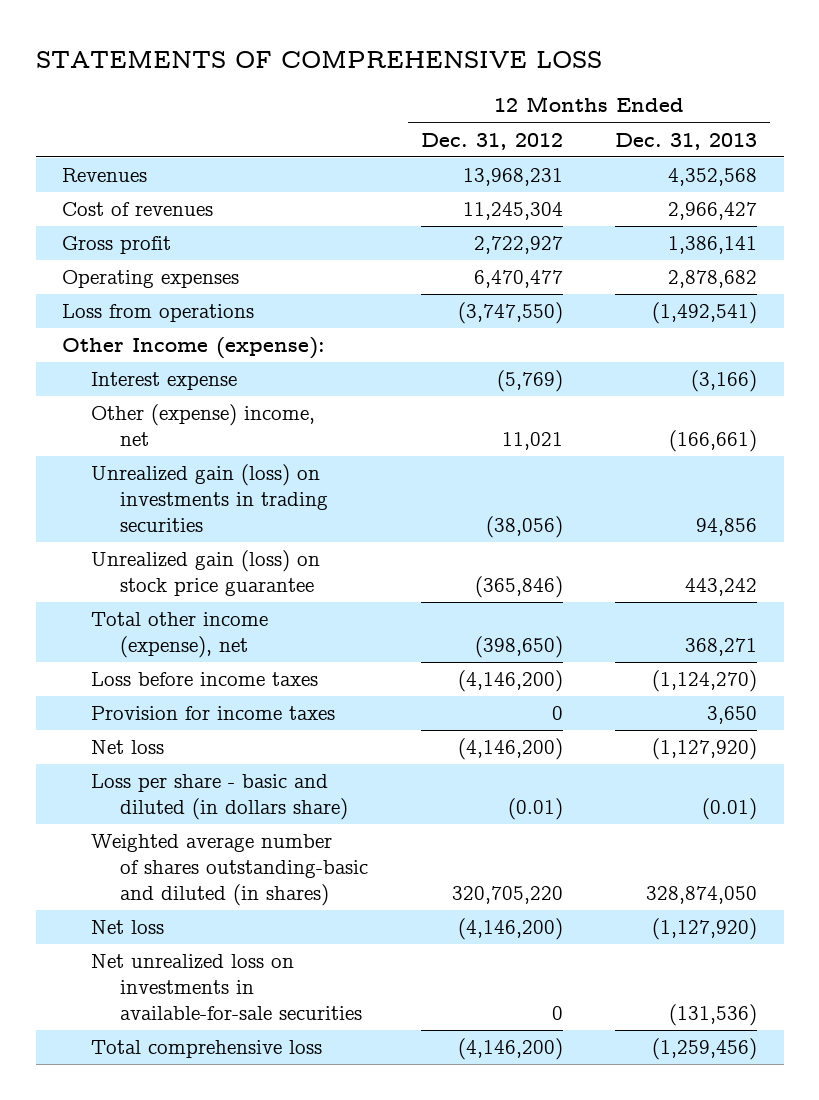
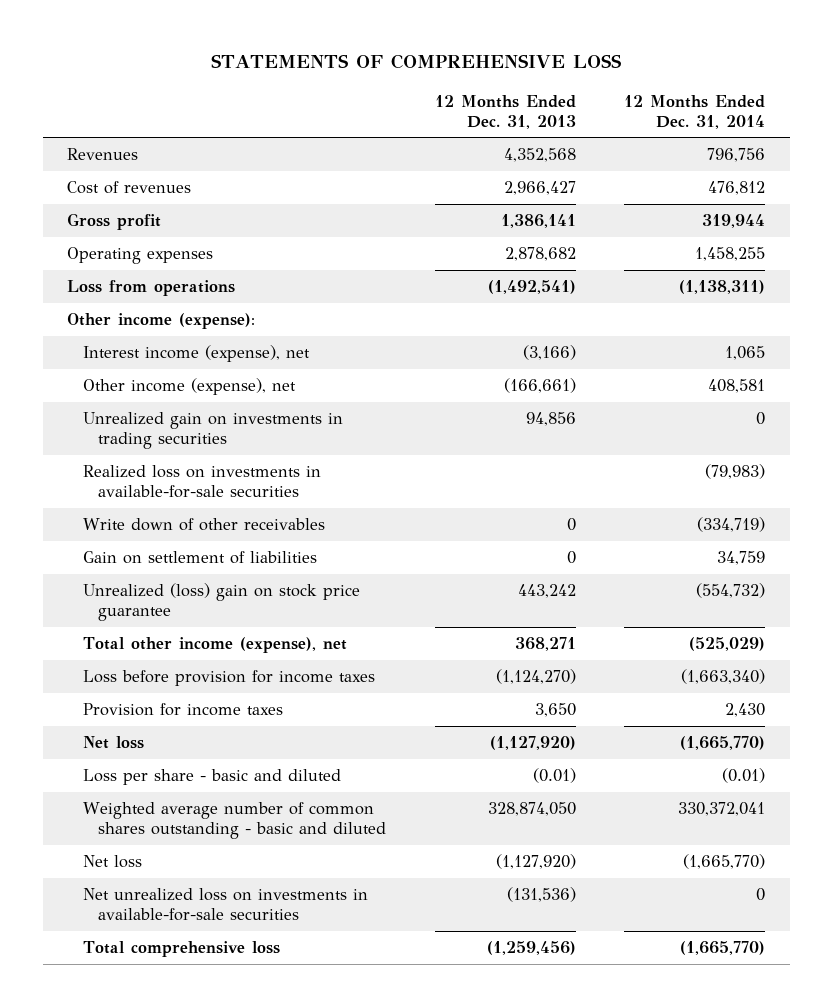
- | 12 Months Ended Dec. 31, 2012 | 12 Months Ended Dec. 31, 2013
+ | 12 Months Ended Dec. 31, 2013 | 12 Months Ended Dec. 31, 2014
- Other Income (expense):
- Interest expense | (5,769) | (3,166)
- Other (expense) income, net | 11,021 | (166,661)
- Unrealized gain (loss) on investments in trading securities | (38,056) | 94,856
- Unrealized gain (loss) on stock price guarantee | (365,846) | 443,242
+ Other income (expense):
+ Interest income (expense), net | (3,166) | 1,065
+ Other income (expense), net | (166,661) | 408,581
+ Unrealized gain on investments in trading securities | 94,856 | 0
+ Realized loss on investments in available-for-sale securities | | (79,983)
+ Write down of other receivables | 0 | (334,719)
+ Gain on settlement of liabilities | 0 | 34,759
+ Unrealized (loss) gain on stock price guarantee | 443,242 | (554,732)
- Loss before income taxes | (4,146,200) | (1,124,270)
+ Loss before provision for income taxes | (1,124,270) | (1,663,340)
- Loss per share - basic and diluted (in dollars share) | (0.01) | (0.01)
- Weighted average number of shares outstanding-basic and diluted (in shares) | 320,705,220 | 328,874,050
+ Loss per share - basic and diluted | (0.01) | (0.01)
+ Weighted average number of common shares outstanding - basic and diluted | 328,874,050 | 330,372,041

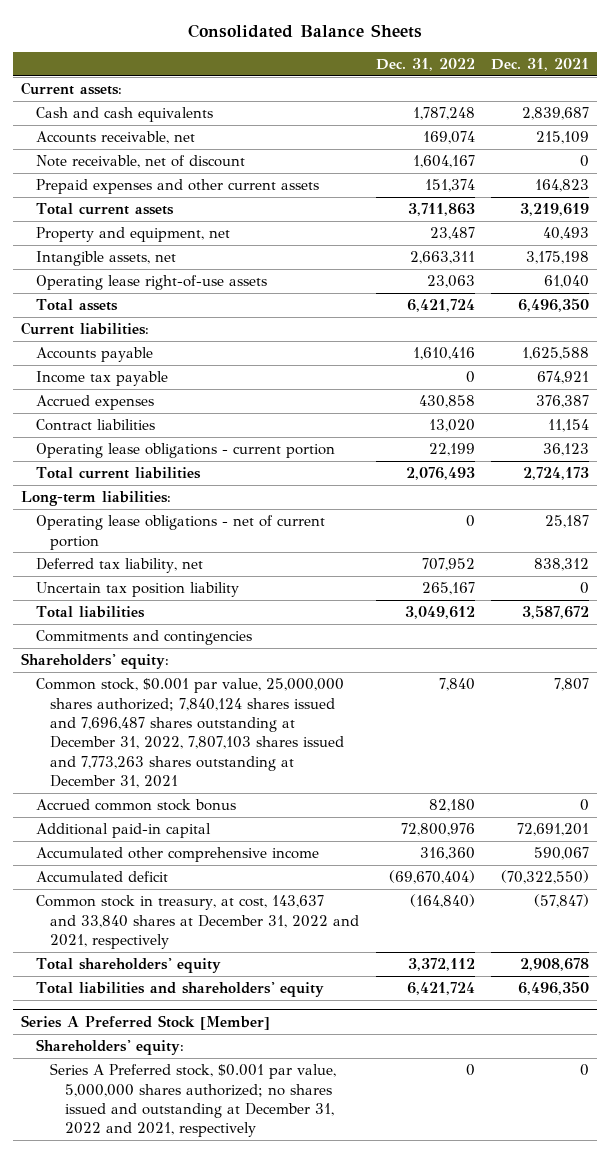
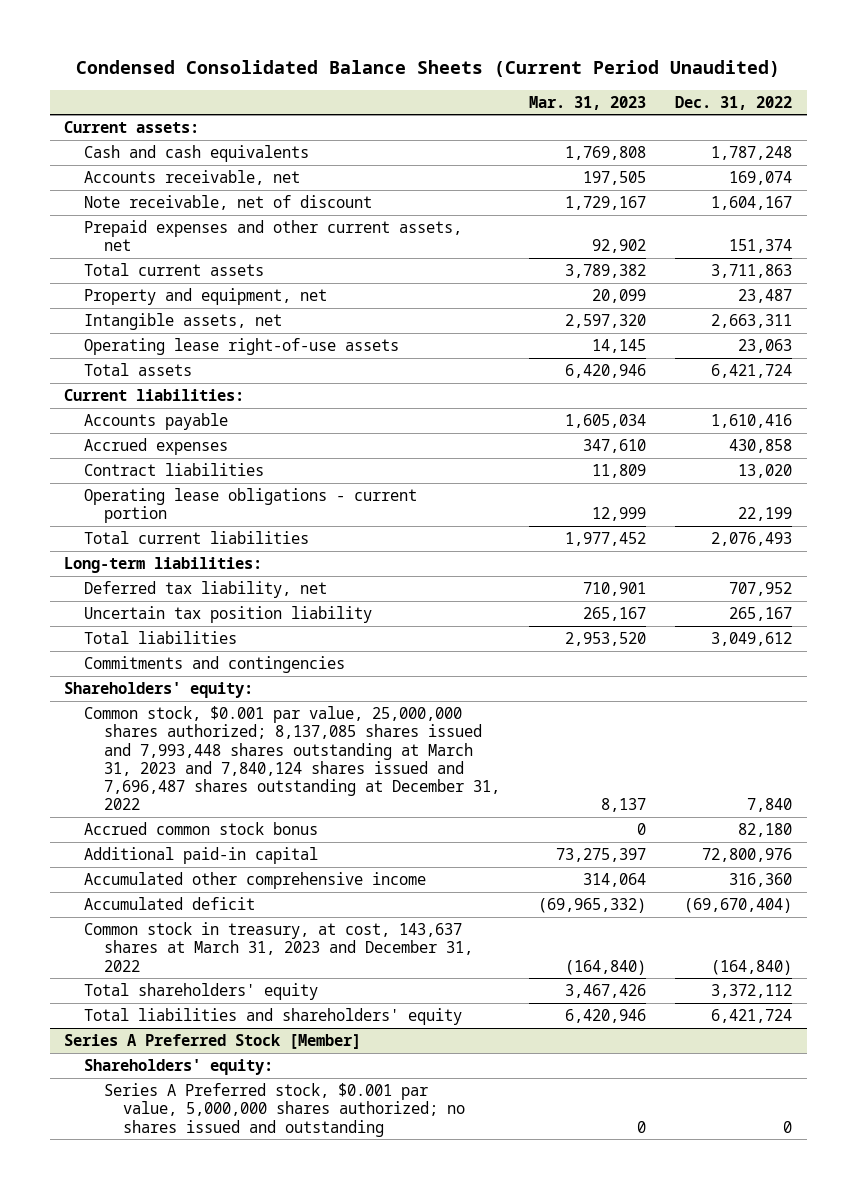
- Consolidated Balance Sheets
+ Condensed Consolidated Balance Sheets (Current Period Unaudited)
- | Dec. 31, 2022 | Dec. 31, 2021
+ | Mar. 31, 2023 | Dec. 31, 2022
- Prepaid expenses and other current assets | 151,374 | 164,823
+ Prepaid expenses and other current assets, net | 92,902 | 151,374
- Income tax payable | 0 | 674,921
- Operating lease obligations - net of current portion | 0 | 25,187
- Common stock, $0.001 par value, 25,000,000 shares authorized; 7,840,124 shares issued and 7,696,487 shares outstanding at December 31, 2022, 7,807,103 shares issued and 7,773,263 shares outstanding at December 31, 2021 | 7,840 | 7,807
+ Common stock, $0.001 par value, 25,000,000 shares authorized; 8,137,085 shares issued and 7,993,448 shares outstanding at March 31, 2023 and 7,840,124 shares issued and 7,696,487 shares outstanding at December 31, 2022 | 8,137 | 7,840
- Common stock in treasury, at cost, 143,637 and 33,840 shares at December 31, 2022 and 2021, respectively | (164,840) | (57,847)
+ Common stock in treasury, at cost, 143,637 shares at March 31, 2023 and December 31, 2022 | (164,840) | (164,840)
@ Series A Preferred Stock [Member]
- Series A Preferred stock, $0.001 par value, 5,000,000 shares authorized; no shares issued and outstanding at December 31, 2022 and 2021, respectively | 0 | 0
+ Series A Preferred stock, $0.001 par value, 5,000,000 shares authorized; no shares issued and outstanding | 0 | 0

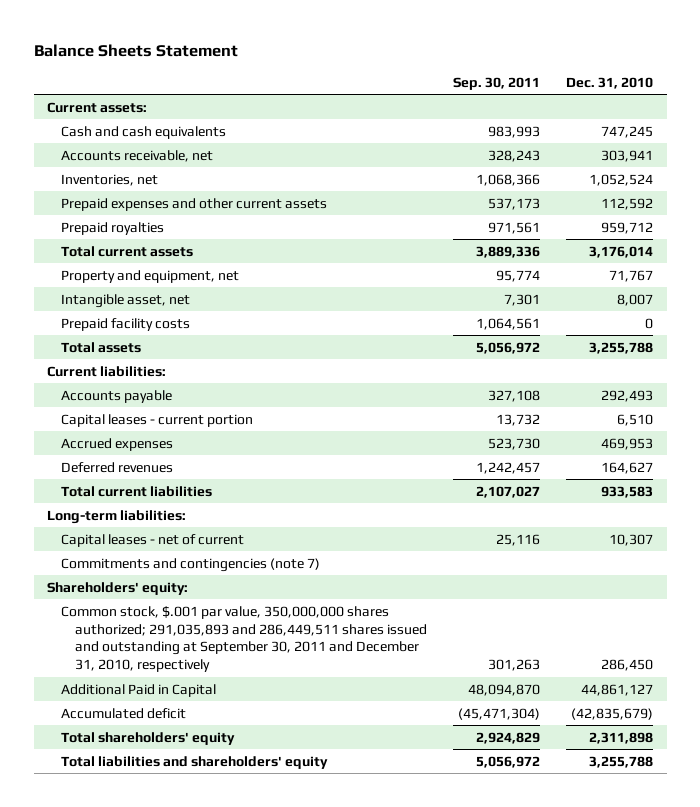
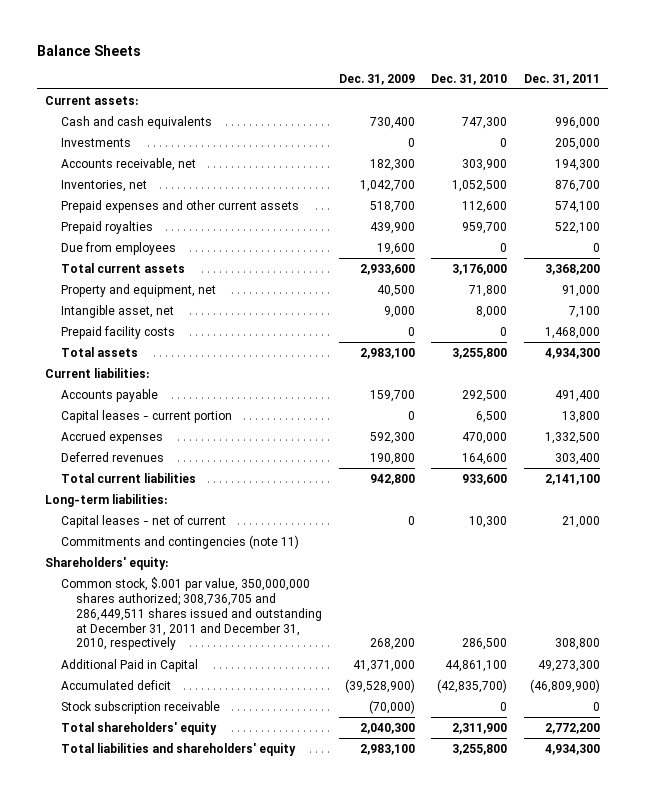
- Balance Sheets Statement
+ Balance Sheets
- | Sep. 30, 2011 | Dec. 31, 2010
+ | Dec. 31, 2009 | Dec. 31, 2010 | Dec. 31, 2011
- Cash and cash equivalents | 983,993 | 747,245
- Accounts receivable, net | 328,243 | 303,941
- Inventories, net | 1,068,366 | 1,052,524
- Prepaid expenses and other current assets | 537,173 | 112,592
- Prepaid royalties | 971,561 | 959,712
- Total current assets | 3,889,336 | 3,176,014
- Property and equipment, net | 95,774 | 71,767
- Intangible asset, net | 7,301 | 8,007
+ Cash and cash equivalents | 730,400 | 747,300 | 996,000
+ Investments | 0 | 0 | 205,000
+ Accounts receivable, net | 182,300 | 303,900 | 194,300
+ Inventories, net | 1,042,700 | 1,052,500 | 876,700
+ Prepaid expenses and other current assets | 518,700 | 112,600 | 574,100
+ Prepaid royalties | 439,900 | 959,700 | 522,100
+ Due from employees | 19,600 | 0 | 0
+ Total current assets | 2,933,600 | 3,176,000 | 3,368,200
+ Property and equipment, net | 40,500 | 71,800 | 91,000
+ Intangible asset, net | 9,000 | 8,000 | 7,100
- Total assets | 5,056,972 | 3,255,788
+ Total assets | 2,983,100 | 3,255,800 | 4,934,300
- Accounts payable | 327,108 | 292,493
- Capital leases - current portion | 13,732 | 6,510
- Accrued expenses | 523,730 | 469,953
- Deferred revenues | 1,242,457 | 164,627
- Total current liabilities | 2,107,027 | 933,583
+ Accounts payable | 159,700 | 292,500 | 491,400
+ Capital leases - current portion | 0 | 6,500 | 13,800
+ Accrued expenses | 592,300 | 470,000 | 1,332,500
+ Deferred revenues | 190,800 | 164,600 | 303,400
+ Total current liabilities | 942,800 | 933,600 | 2,141,100
- Capital leases - net of current | 25,116 | 10,307
- Commitments and contingencies (note 7)
+ Capital leases - net of current | 0 | 10,300 | 21,000
+ Commitments and contingencies (note 11)
- Common stock, $.001 par value, 350,000,000 shares authorized; 291,035,893 and 286,449,511 shares issued and outstanding at September 30, 2011 and December 31, 2010, respectively | 301,263 | 286,450
- Additional Paid in Capital | 48,094,870 | 44,861,127
- Accumulated deficit | (45,471,304) | (42,835,679)
- Total shareholders' equity | 2,924,829 | 2,311,898
- Total liabilities and shareholders' equity | 5,056,972 | 3,255,788
+ Common stock, $.001 par value, 350,000,000 shares authorized; 308,736,705 and 286,449,511 shares issued and outstanding at December 31, 2011 and December 31, 2010, respectively | 268,200 | 286,500 | 308,800
+ Additional Paid in Capital | 41,371,000 | 44,861,100 | 49,273,300
+ Accumulated deficit | (39,528,900) | (42,835,700) | (46,809,900)
+ Stock subscription receivable | (70,000) | 0 | 0
+ Total shareholders' equity | 2,040,300 | 2,311,900 | 2,772,200
+ Total liabilities and shareholders' equity | 2,983,100 | 3,255,800 | 4,934,300

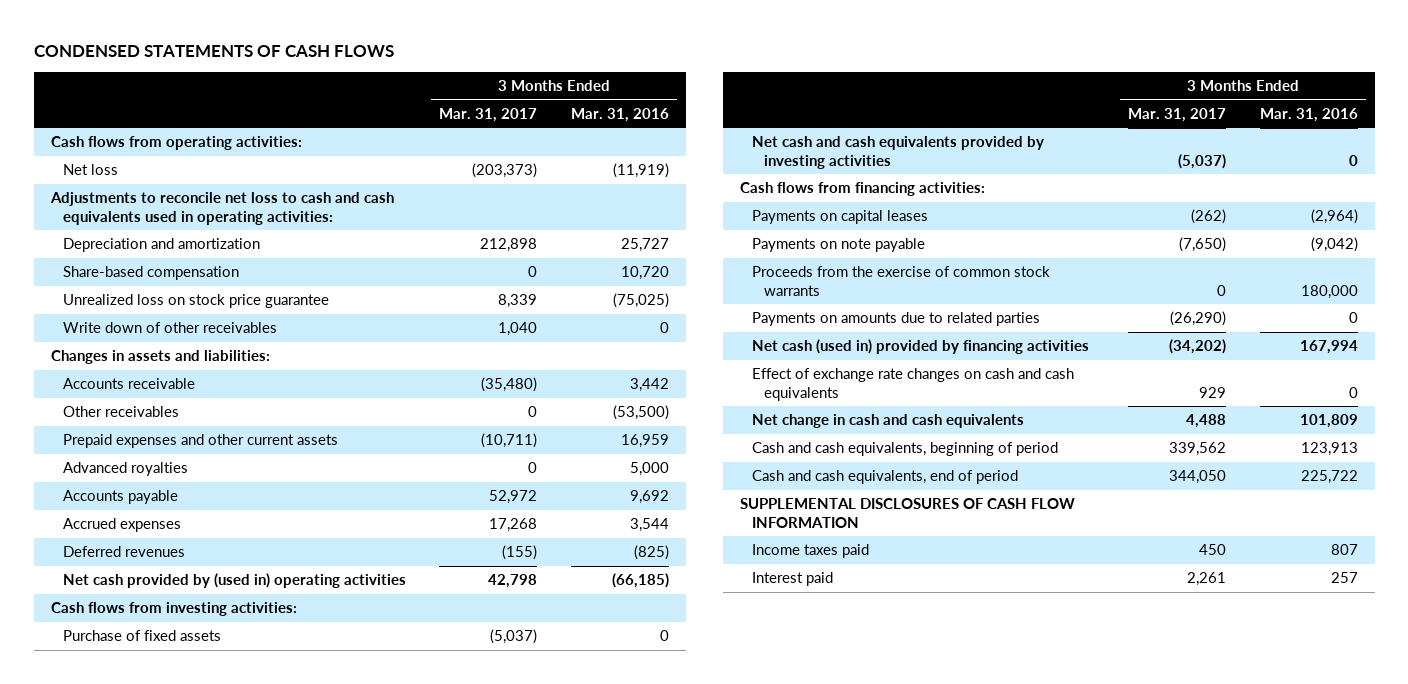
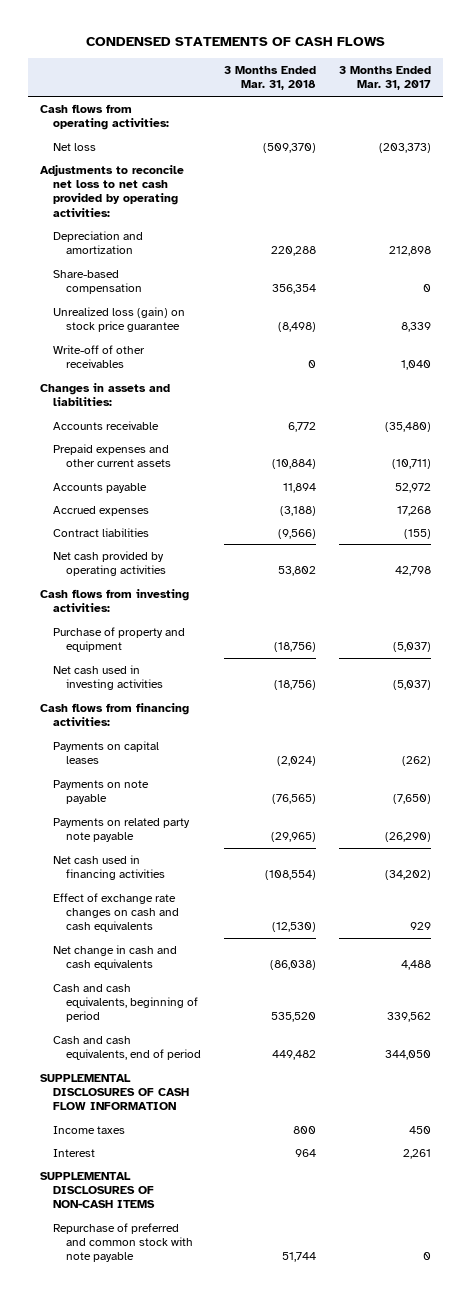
- | 3 Months Ended Mar. 31, 2017 | 3 Months Ended Mar. 31, 2016
+ | 3 Months Ended Mar. 31, 2018 | 3 Months Ended Mar. 31, 2017
- Adjustments to reconcile net loss to cash and cash equivalents used in operating activities:
+ Adjustments to reconcile net loss to net cash provided by operating activities:
- Unrealized loss on stock price guarantee | 8,339 | (75,025)
- Write down of other receivables | 1,040 | 0
+ Unrealized loss (gain) on stock price guarantee | (8,498) | 8,339
+ Write-off of other receivables | 0 | 1,040
- Other receivables | 0 | (53,500)
- Advanced royalties | 0 | 5,000
- Deferred revenues | (155) | (825)
- Net cash provided by (used in) operating activities | 42,798 | (66,185)
+ Contract liabilities | (9,566) | (155)
+ Net cash provided by operating activities | 53,802 | 42,798
- Purchase of fixed assets | (5,037) | 0
- Net cash and cash equivalents provided by investing activities | (5,037) | 0
+ Purchase of property and equipment | (18,756) | (5,037)
+ Net cash used in investing activities | (18,756) | (5,037)
- Proceeds from the exercise of common stock warrants | 0 | 180,000
- Payments on amounts due to related parties | (26,290) | 0
- Net cash (used in) provided by financing activities | (34,202) | 167,994
+ Payments on related party note payable | (29,965) | (26,290)
+ Net cash used in financing activities | (108,554) | (34,202)
- Income taxes paid | 450 | 807
- Interest paid | 2,261 | 257
+ Income taxes | 800 | 450
+ Interest | 964 | 2,261
+ SUPPLEMENTAL DISCLOSURES OF NON-CASH ITEMS
+ Repurchase of preferred and common stock with note payable | 51,744 | 0

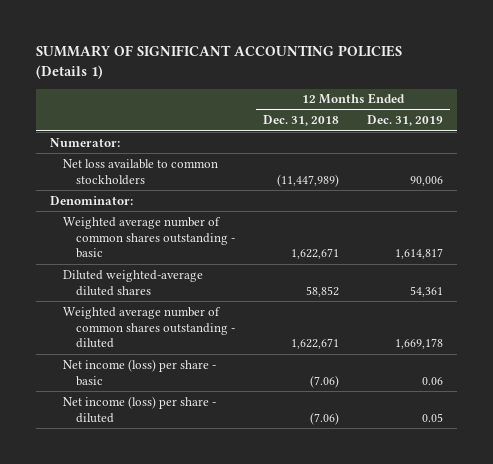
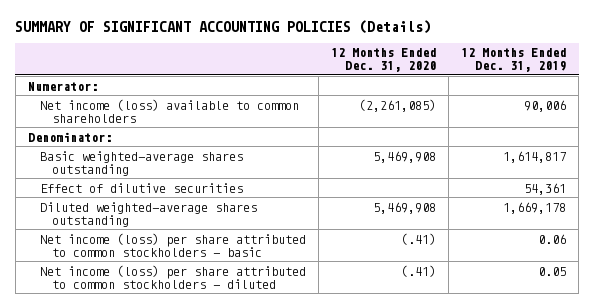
- SUMMARY OF SIGNIFICANT ACCOUNTING POLICIES (Details 1)
+ SUMMARY OF SIGNIFICANT ACCOUNTING POLICIES (Details)
- | 12 Months Ended Dec. 31, 2018 | 12 Months Ended Dec. 31, 2019
+ | 12 Months Ended Dec. 31, 2020 | 12 Months Ended Dec. 31, 2019
- Net loss available to common stockholders | (11,447,989) | 90,006
+ Net income (loss) available to common shareholders | (2,261,085) | 90,006
- Weighted average number of common shares outstanding - basic | 1,622,671 | 1,614,817
- Diluted weighted-average diluted shares | 58,852 | 54,361
- Weighted average number of common shares outstanding - diluted | 1,622,671 | 1,669,178
- Net income (loss) per share - basic | (7.06) | 0.06
- Net income (loss) per share - diluted | (7.06) | 0.05
+ Basic weighted-average shares outstanding | 5,469,908 | 1,614,817
+ Effect of dilutive securities | | 54,361
+ Diluted weighted-average shares outstanding | 5,469,908 | 1,669,178
+ Net income (loss) per share attributed to common stockholders - basic | (.41) | 0.06
+ Net income (loss) per share attributed to common stockholders - diluted | (.41) | 0.05

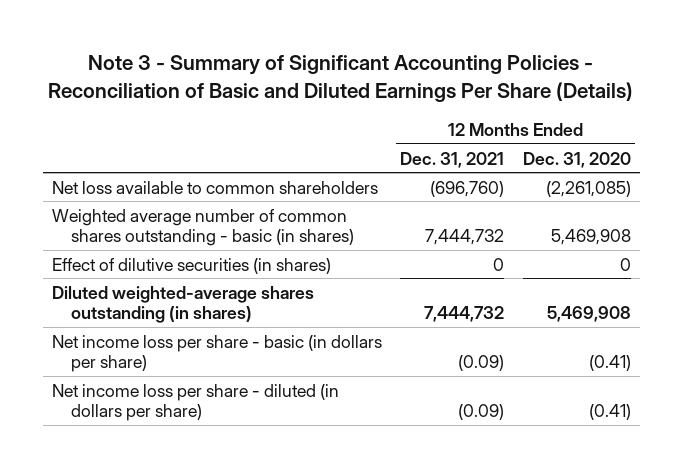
- SUMMARY OF SIGNIFICANT ACCOUNTING POLICIES (Details)
+ Note 3 - Summary of Significant Accounting Policies - Reconciliation of Basic and Diluted Earnings Per Share (Details)
- | 12 Months Ended Dec. 31, 2020 | 12 Months Ended Dec. 31, 2019
+ | 12 Months Ended Dec. 31, 2021 | 12 Months Ended Dec. 31, 2020
- Numerator:
- Net income (loss) available to common shareholders | (2,261,085) | 90,006
- Denominator:
- Basic weighted-average shares outstanding | 5,469,908 | 1,614,817
- Effect of dilutive securities | | 54,361
- Diluted weighted-average shares outstanding | 5,469,908 | 1,669,178
- Net income (loss) per share attributed to common stockholders - basic | (.41) | 0.06
- Net income (loss) per share attributed to common stockholders - diluted | (.41) | 0.05
+ Net loss available to common shareholders | (696,760) | (2,261,085)
+ Weighted average number of common shares outstanding - basic (in shares) | 7,444,732 | 5,469,908
+ Effect of dilutive securities (in shares) | 0 | 0
+ Diluted weighted-average shares outstanding (in shares) | 7,444,732 | 5,469,908
+ Net income loss per share - basic (in dollars per share) | (0.09) | (0.41)
+ Net income loss per share - diluted (in dollars per share) | (0.09) | (0.41)

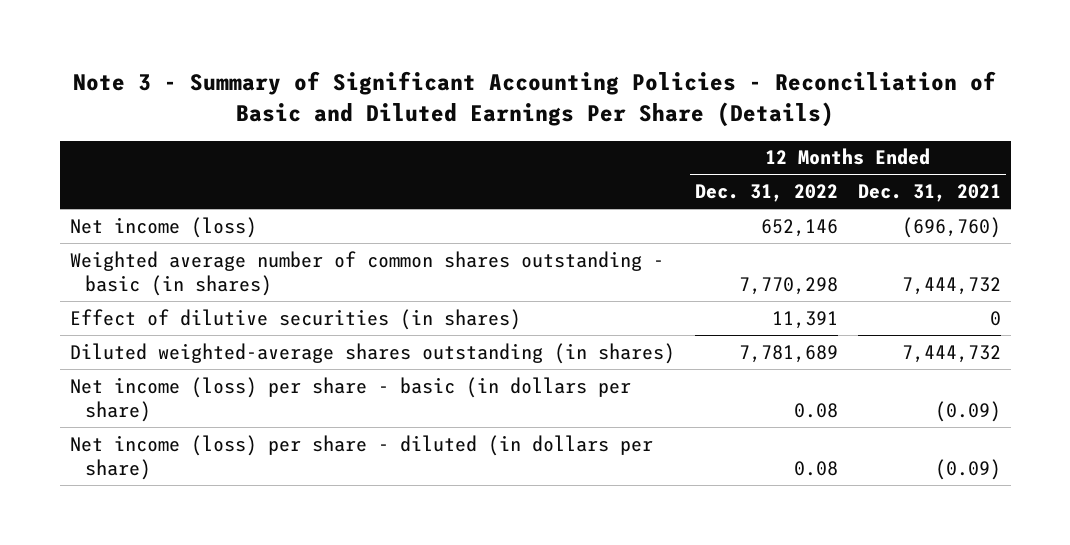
- | 12 Months Ended Dec. 31, 2021 | 12 Months Ended Dec. 31, 2020
+ | 12 Months Ended Dec. 31, 2022 | 12 Months Ended Dec. 31, 2021
- Net loss available to common shareholders | (696,760) | (2,261,085)
+ Net income (loss) | 652,146 | (696,760)
- Net income loss per share - basic (in dollars per share) | (0.09) | (0.41)
- Net income loss per share - diluted (in dollars per share) | (0.09) | (0.41)
+ Net income (loss) per share - basic (in dollars per share) | 0.08 | (0.09)
+ Net income (loss) per share - diluted (in dollars per share) | 0.08 | (0.09)

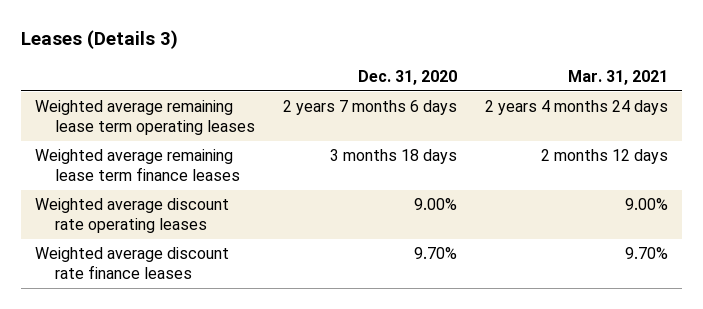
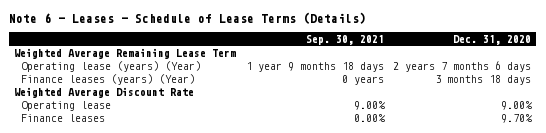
- Leases (Details 3)
+ Note 6 - Leases - Schedule of Lease Terms (Details)
- | Dec. 31, 2020 | Mar. 31, 2021
+ | Sep. 30, 2021 | Dec. 31, 2020
- Weighted average remaining lease term operating leases | 2 years 7 months 6 days | 2 years 4 months 24 days
- Weighted average remaining lease term finance leases | 3 months 18 days | 2 months 12 days
- Weighted average discount rate operating leases | 9.00% | 9.00%
- Weighted average discount rate finance leases | 9.70% | 9.70%
+ Weighted Average Remaining Lease Term
+ Operating lease (years) (Year) | 1 year 9 months 18 days | 2 years 7 months 6 days
+ Finance leases (years) (Year) | 0 years | 3 months 18 days
+ Weighted Average Discount Rate
+ Operating lease | 9.00% | 9.00%
+ Finance leases | 0.00% | 9.70%

